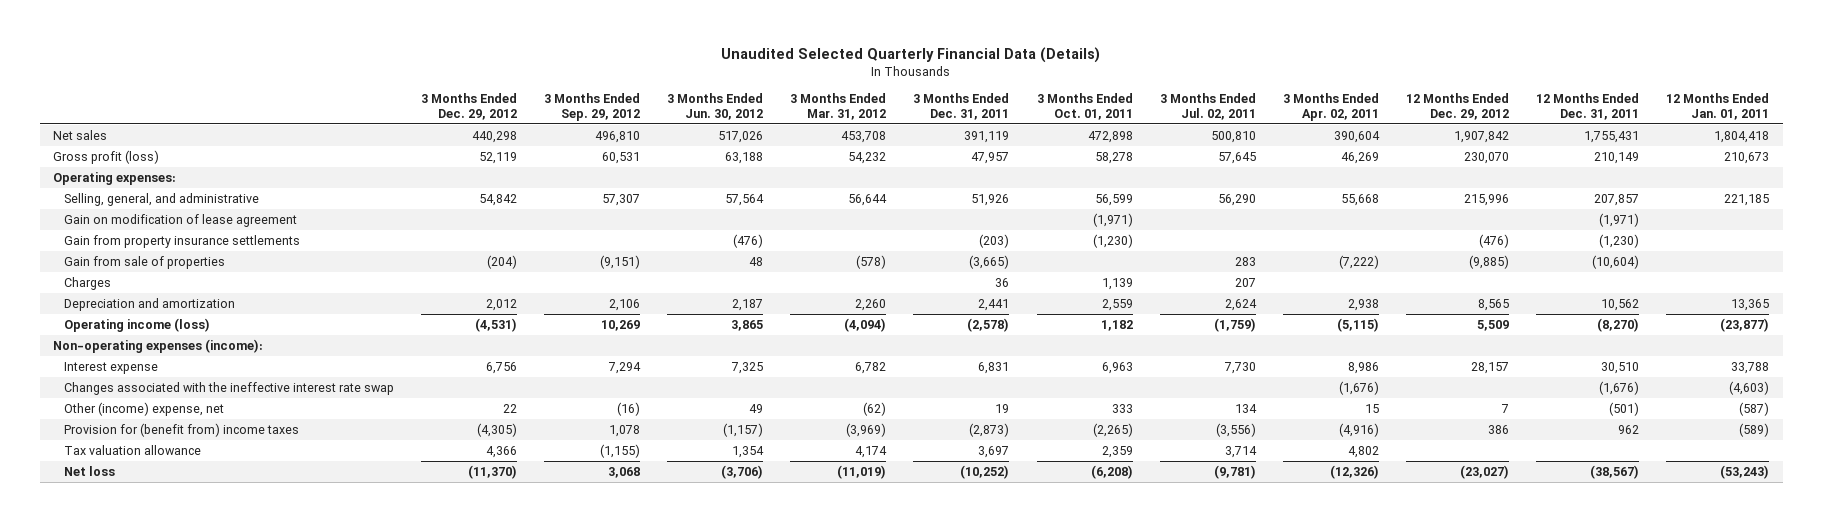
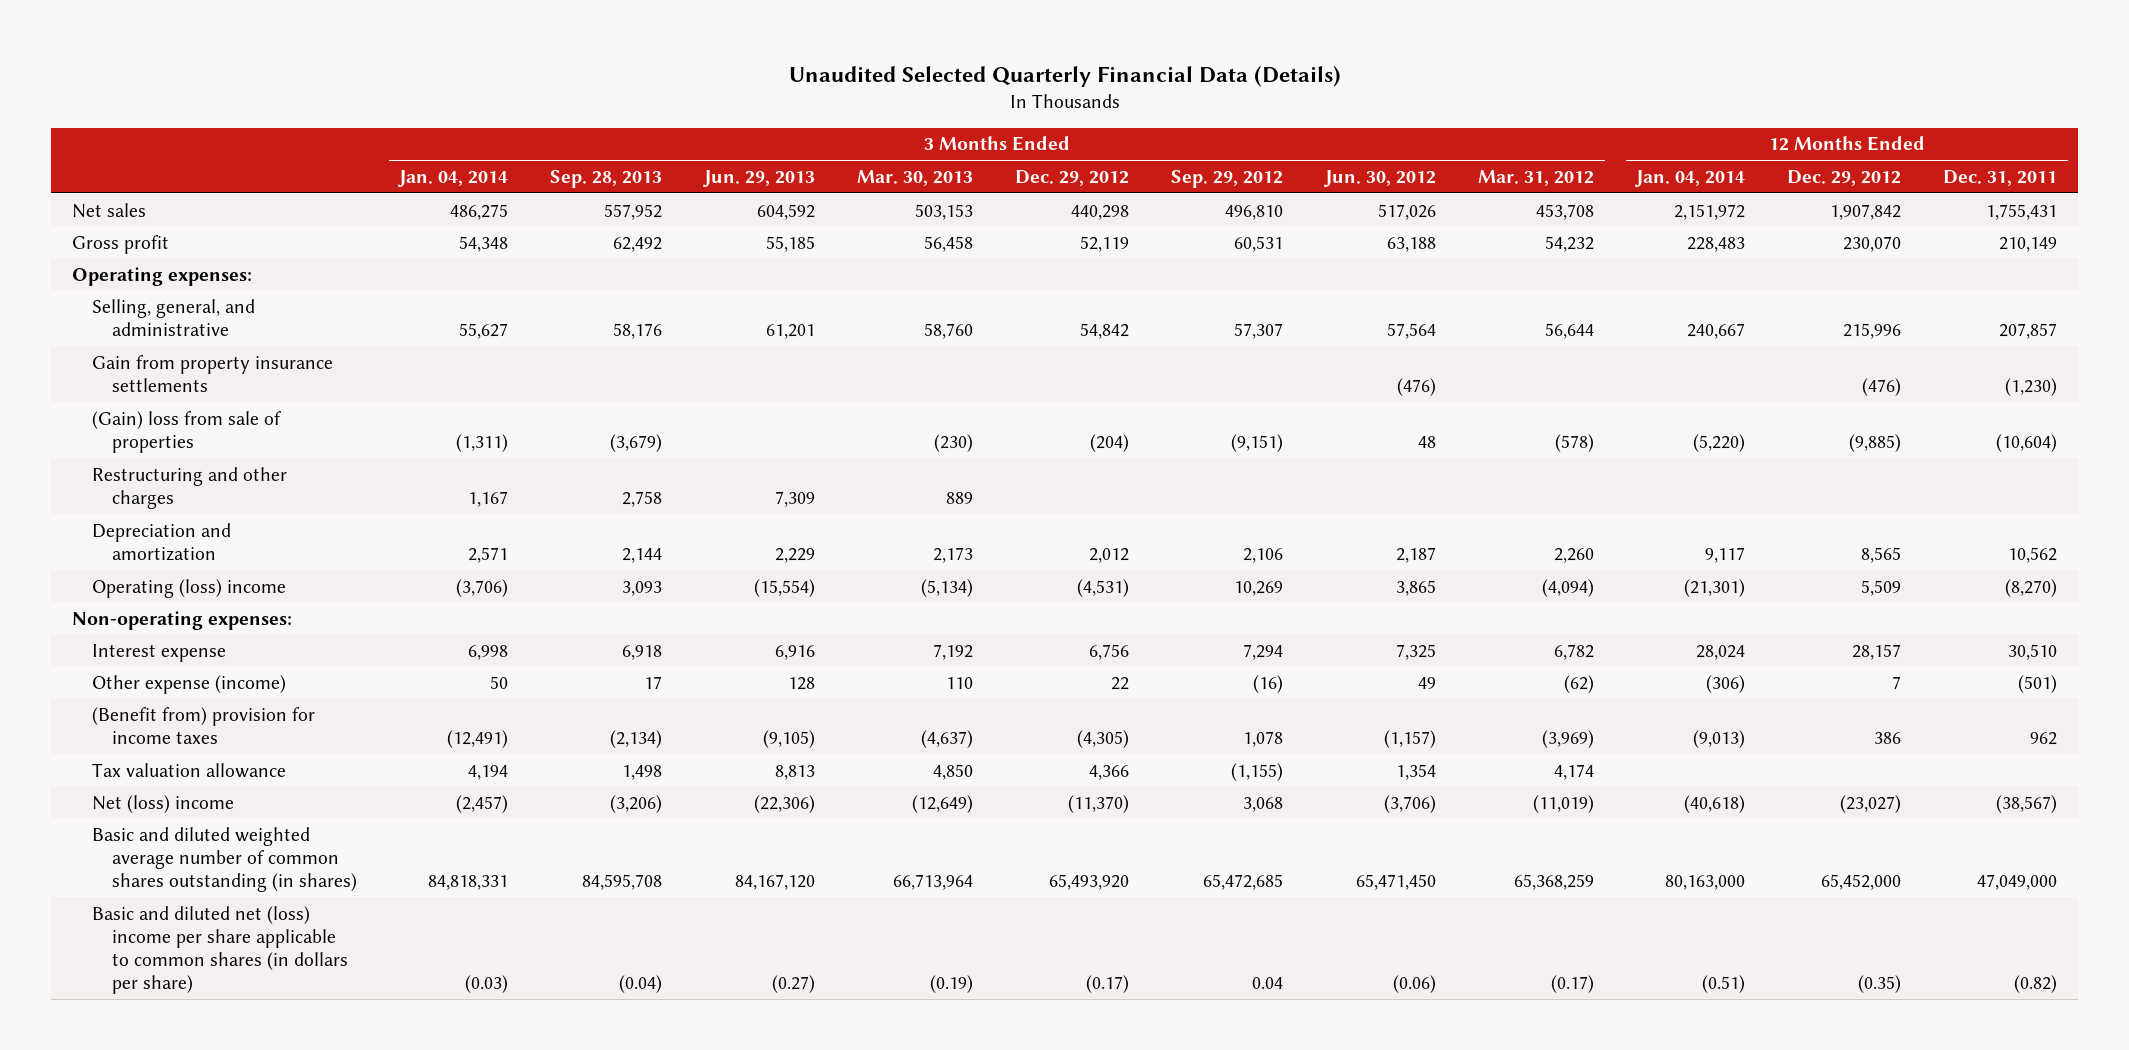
- | 3 Months Ended Dec. 29, 2012 | 3 Months Ended Sep. 29, 2012 | 3 Months Ended Jun. 30, 2012 | 3 Months Ended Mar. 31, 2012 | 3 Months Ended Dec. 31, 2011 | 3 Months Ended Oct. 01, 2011 | 3 Months Ended Jul. 02, 2011 | 3 Months Ended Apr. 02, 2011 | 12 Months Ended Dec. 29, 2012 | 12 Months Ended Dec. 31, 2011 | 12 Months Ended Jan. 01, 2011
+ | 3 Months Ended Jan. 04, 2014 | 3 Months Ended Sep. 28, 2013 | 3 Months Ended Jun. 29, 2013 | 3 Months Ended Mar. 30, 2013 | 3 Months Ended Dec. 29, 2012 | 3 Months Ended Sep. 29, 2012 | 3 Months Ended Jun. 30, 2012 | 3 Months Ended Mar. 31, 2012 | 12 Months Ended Jan. 04, 2014 | 12 Months Ended Dec. 29, 2012 | 12 Months Ended Dec. 31, 2011
- Gross profit (loss) | 52,119 | 60,531 | 63,188 | 54,232 | 47,957 | 58,278 | 57,645 | 46,269 | 230,070 | 210,149 | 210,673
+ Gross profit | 54,348 | 62,492 | 55,185 | 56,458 | 52,119 | 60,531 | 63,188 | 54,232 | 228,483 | 230,070 | 210,149
- Gain on modification of lease agreement | | | | | | (1,971) | | | | (1,971) |
- Gain from sale of properties | (204) | (9,151) | 48 | (578) | (3,665) | | 283 | (7,222) | (9,885) | (10,604) |
- Charges | | | | | 36 | 1,139 | 207 | | | |
+ (Gain) loss from sale of properties | (1,311) | (3,679) | | (230) | (204) | (9,151) | 48 | (578) | (5,220) | (9,885) | (10,604)
+ Restructuring and other charges | 1,167 | 2,758 | 7,309 | 889 | | | | | | |
- Operating income (loss) | (4,531) | 10,269 | 3,865 | (4,094) | (2,578) | 1,182 | (1,759) | (5,115) | 5,509 | (8,270) | (23,877)
- Non-operating expenses (income):
+ Operating (loss) income | (3,706) | 3,093 | (15,554) | (5,134) | (4,531) | 10,269 | 3,865 | (4,094) | (21,301) | 5,509 | (8,270)
+ Non-operating expenses:
- Changes associated with the ineffective interest rate swap | | | | | | | | (1,676) | | (1,676) | (4,603)
- Other (income) expense, net | 22 | (16) | 49 | (62) | 19 | 333 | 134 | 15 | 7 | (501) | (587)
- Provision for (benefit from) income taxes | (4,305) | 1,078 | (1,157) | (3,969) | (2,873) | (2,265) | (3,556) | (4,916) | 386 | 962 | (589)
+ Other expense (income) | 50 | 17 | 128 | 110 | 22 | (16) | 49 | (62) | (306) | 7 | (501)
+ (Benefit from) provision for income taxes | (12,491) | (2,134) | (9,105) | (4,637) | (4,305) | 1,078 | (1,157) | (3,969) | (9,013) | 386 | 962
- Net loss | (11,370) | 3,068 | (3,706) | (11,019) | (10,252) | (6,208) | (9,781) | (12,326) | (23,027) | (38,567) | (53,243)
+ Net (loss) income | (2,457) | (3,206) | (22,306) | (12,649) | (11,370) | 3,068 | (3,706) | (11,019) | (40,618) | (23,027) | (38,567)
+ Basic and diluted weighted average number of common shares outstanding (in shares) | 84,818,331 | 84,595,708 | 84,167,120 | 66,713,964 | 65,493,920 | 65,472,685 | 65,471,450 | 65,368,259 | 80,163,000 | 65,452,000 | 47,049,000
+ Basic and diluted net (loss) income per share applicable to common shares (in dollars per share) | (0.03) | (0.04) | (0.27) | (0.19) | (0.17) | 0.04 | (0.06) | (0.17) | (0.51) | (0.35) | (0.82)

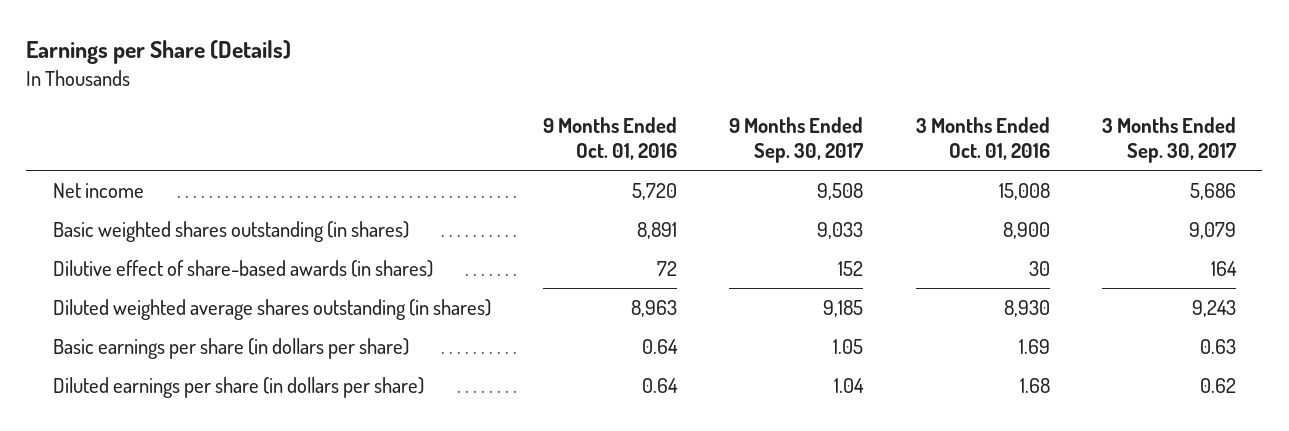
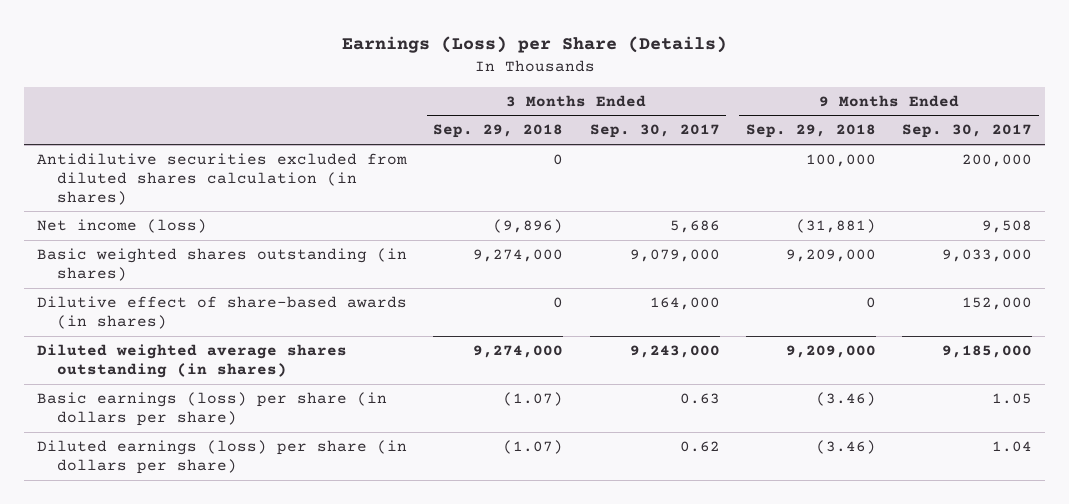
- Earnings per Share (Details)
+ Earnings (Loss) per Share (Details)
- | 9 Months Ended Oct. 01, 2016 | 9 Months Ended Sep. 30, 2017 | 3 Months Ended Oct. 01, 2016 | 3 Months Ended Sep. 30, 2017
+ | 3 Months Ended Sep. 29, 2018 | 3 Months Ended Sep. 30, 2017 | 9 Months Ended Sep. 29, 2018 | 9 Months Ended Sep. 30, 2017
- Net income | 5,720 | 9,508 | 15,008 | 5,686
- Basic weighted shares outstanding (in shares) | 8,891 | 9,033 | 8,900 | 9,079
- Dilutive effect of share-based awards (in shares) | 72 | 152 | 30 | 164
- Diluted weighted average shares outstanding (in shares) | 8,963 | 9,185 | 8,930 | 9,243
- Basic earnings per share (in dollars per share) | 0.64 | 1.05 | 1.69 | 0.63
- Diluted earnings per share (in dollars per share) | 0.64 | 1.04 | 1.68 | 0.62
+ Antidilutive securities excluded from diluted shares calculation (in shares) | 0 | | 100,000 | 200,000
+ Net income (loss) | (9,896) | 5,686 | (31,881) | 9,508
+ Basic weighted shares outstanding (in shares) | 9,274,000 | 9,079,000 | 9,209,000 | 9,033,000
+ Dilutive effect of share-based awards (in shares) | 0 | 164,000 | 0 | 152,000
+ Diluted weighted average shares outstanding (in shares) | 9,274,000 | 9,243,000 | 9,209,000 | 9,185,000
+ Basic earnings (loss) per share (in dollars per share) | (1.07) | 0.63 | (3.46) | 1.05
+ Diluted earnings (loss) per share (in dollars per share) | (1.07) | 0.62 | (3.46) | 1.04

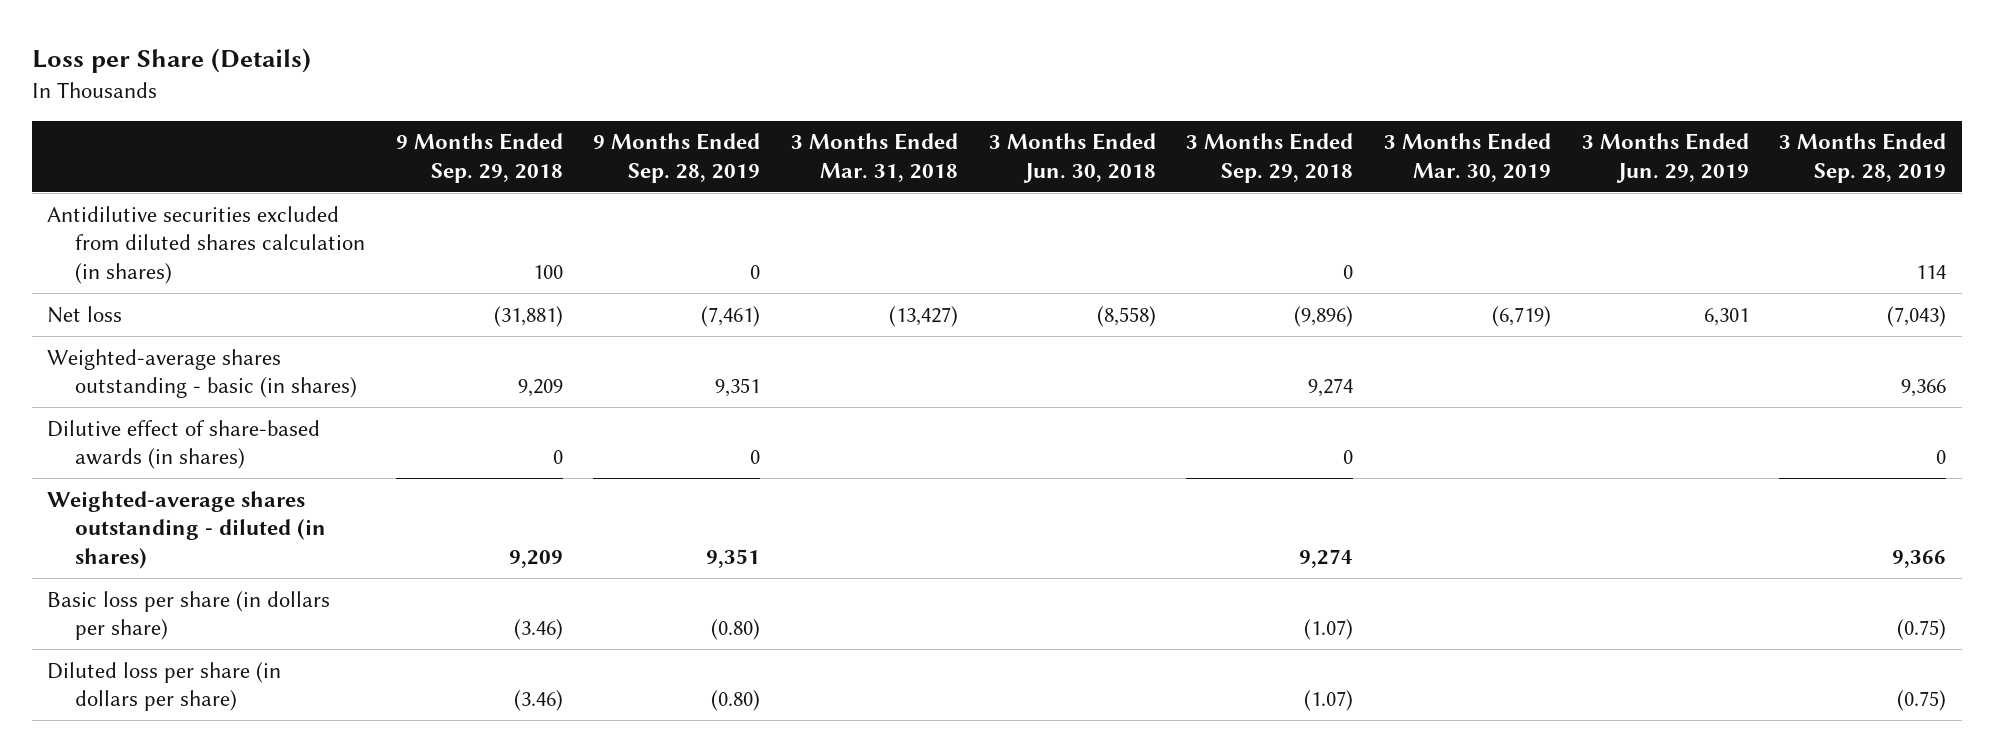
- Earnings (Loss) per Share (Details)
+ Loss per Share (Details)
- | 3 Months Ended Sep. 29, 2018 | 3 Months Ended Sep. 30, 2017 | 9 Months Ended Sep. 29, 2018 | 9 Months Ended Sep. 30, 2017
+ | 9 Months Ended Sep. 29, 2018 | 9 Months Ended Sep. 28, 2019 | 3 Months Ended Mar. 31, 2018 | 3 Months Ended Jun. 30, 2018 | 3 Months Ended Sep. 29, 2018 | 3 Months Ended Mar. 30, 2019 | 3 Months Ended Jun. 29, 2019 | 3 Months Ended Sep. 28, 2019
- Antidilutive securities excluded from diluted shares calculation (in shares) | 0 | | 100,000 | 200,000
- Net income (loss) | (9,896) | 5,686 | (31,881) | 9,508
- Basic weighted shares outstanding (in shares) | 9,274,000 | 9,079,000 | 9,209,000 | 9,033,000
+ Antidilutive securities excluded from diluted shares calculation (in shares) | 100 | 0 | | | 0 | | | 114
+ Net loss | (31,881) | (7,461) | (13,427) | (8,558) | (9,896) | (6,719) | 6,301 | (7,043)
+ Weighted-average shares outstanding - basic (in shares) | 9,209 | 9,351 | | | 9,274 | | | 9,366
- Diluted weighted average shares outstanding (in shares) | 9,274,000 | 9,243,000 | 9,209,000 | 9,185,000
- Basic earnings (loss) per share (in dollars per share) | (1.07) | 0.63 | (3.46) | 1.05
- Diluted earnings (loss) per share (in dollars per share) | (1.07) | 0.62 | (3.46) | 1.04
+ Weighted-average shares outstanding - diluted (in shares) | 9,209 | 9,351 | | | 9,274 | | | 9,366
+ Basic loss per share (in dollars per share) | (3.46) | (0.80) | | | (1.07) | | | (0.75)
+ Diluted loss per share (in dollars per share) | (3.46) | (0.80) | | | (1.07) | | | (0.75)

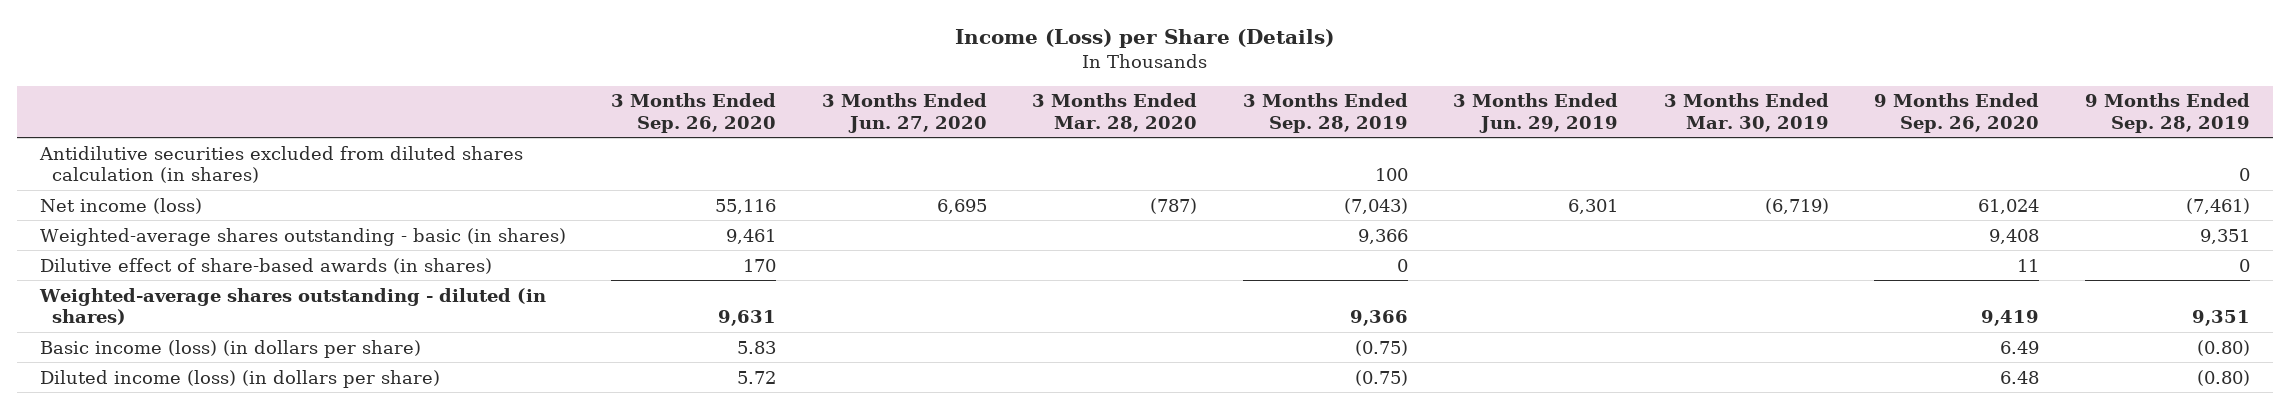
- Loss per Share (Details)
+ Income (Loss) per Share (Details)
- | 9 Months Ended Sep. 29, 2018 | 9 Months Ended Sep. 28, 2019 | 3 Months Ended Mar. 31, 2018 | 3 Months Ended Jun. 30, 2018 | 3 Months Ended Sep. 29, 2018 | 3 Months Ended Mar. 30, 2019 | 3 Months Ended Jun. 29, 2019 | 3 Months Ended Sep. 28, 2019
+ | 3 Months Ended Sep. 26, 2020 | 3 Months Ended Jun. 27, 2020 | 3 Months Ended Mar. 28, 2020 | 3 Months Ended Sep. 28, 2019 | 3 Months Ended Jun. 29, 2019 | 3 Months Ended Mar. 30, 2019 | 9 Months Ended Sep. 26, 2020 | 9 Months Ended Sep. 28, 2019
- Antidilutive securities excluded from diluted shares calculation (in shares) | 100 | 0 | | | 0 | | | 114
- Net loss | (31,881) | (7,461) | (13,427) | (8,558) | (9,896) | (6,719) | 6,301 | (7,043)
+ Antidilutive securities excluded from diluted shares calculation (in shares) | | | | 100 | | | | 0
+ Net income (loss) | 55,116 | 6,695 | (787) | (7,043) | 6,301 | (6,719) | 61,024 | (7,461)
- Basic loss per share (in dollars per share) | (3.46) | (0.80) | | | (1.07) | | | (0.75)
- Diluted loss per share (in dollars per share) | (3.46) | (0.80) | | | (1.07) | | | (0.75)
+ Basic income (loss) (in dollars per share) | 5.83 | | | (0.75) | | | 6.49 | (0.80)
+ Diluted income (loss) (in dollars per share) | 5.72 | | | (0.75) | | | 6.48 | (0.80)

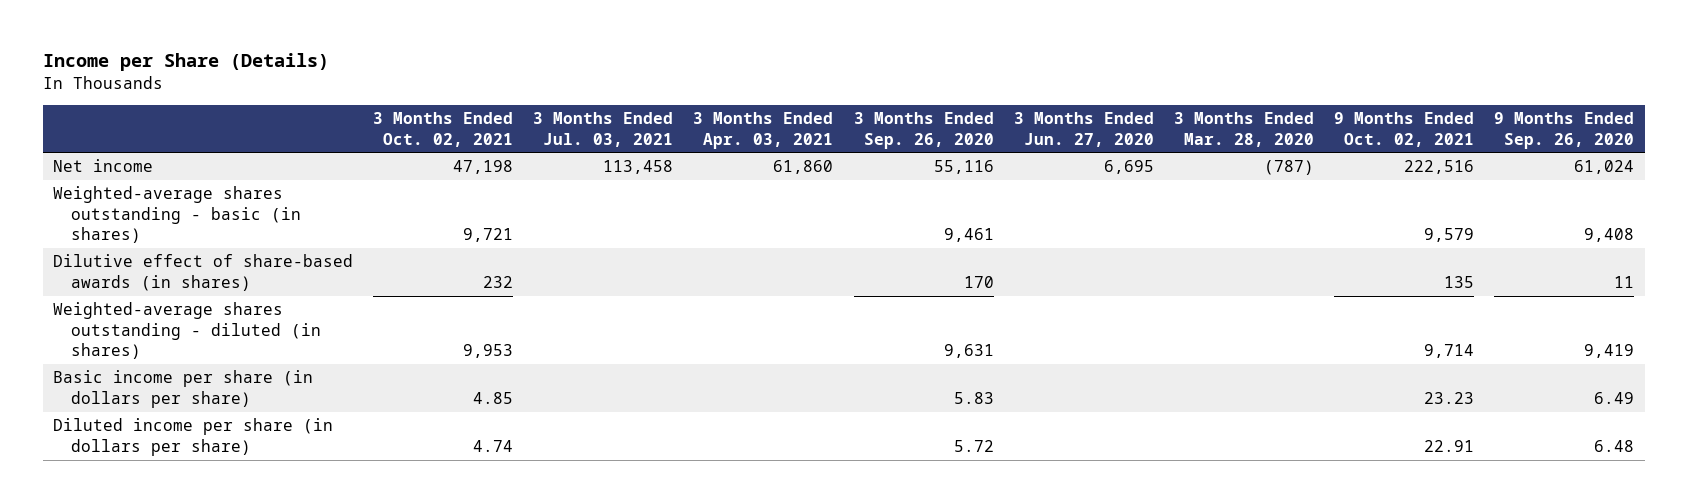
- Income (Loss) per Share (Details)
+ Income per Share (Details)
- | 3 Months Ended Sep. 26, 2020 | 3 Months Ended Jun. 27, 2020 | 3 Months Ended Mar. 28, 2020 | 3 Months Ended Sep. 28, 2019 | 3 Months Ended Jun. 29, 2019 | 3 Months Ended Mar. 30, 2019 | 9 Months Ended Sep. 26, 2020 | 9 Months Ended Sep. 28, 2019
+ | 3 Months Ended Oct. 02, 2021 | 3 Months Ended Jul. 03, 2021 | 3 Months Ended Apr. 03, 2021 | 3 Months Ended Sep. 26, 2020 | 3 Months Ended Jun. 27, 2020 | 3 Months Ended Mar. 28, 2020 | 9 Months Ended Oct. 02, 2021 | 9 Months Ended Sep. 26, 2020
- Antidilutive securities excluded from diluted shares calculation (in shares) | | | | 100 | | | | 0
- Net income (loss) | 55,116 | 6,695 | (787) | (7,043) | 6,301 | (6,719) | 61,024 | (7,461)
+ Net income | 47,198 | 113,458 | 61,860 | 55,116 | 6,695 | (787) | 222,516 | 61,024
- Basic income (loss) (in dollars per share) | 5.83 | | | (0.75) | | | 6.49 | (0.80)
- Diluted income (loss) (in dollars per share) | 5.72 | | | (0.75) | | | 6.48 | (0.80)
+ Basic income per share (in dollars per share) | 4.85 | | | 5.83 | | | 23.23 | 6.49
+ Diluted income per share (in dollars per share) | 4.74 | | | 5.72 | | | 22.91 | 6.48

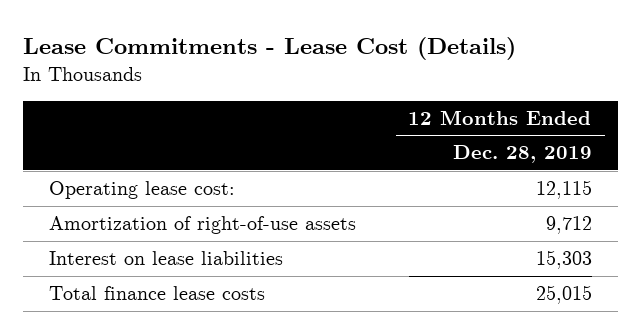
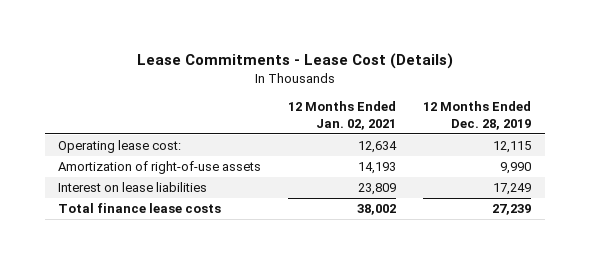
- | 12 Months Ended Dec. 28, 2019
+ | 12 Months Ended Jan. 02, 2021 | 12 Months Ended Dec. 28, 2019
- Amortization of right-of-use assets | 9,712
- Interest on lease liabilities | 15,303
- Total finance lease costs | 25,015
+ Amortization of right-of-use assets | 14,193 | 9,990
+ Interest on lease liabilities | 23,809 | 17,249
+ Total finance lease costs | 38,002 | 27,239

